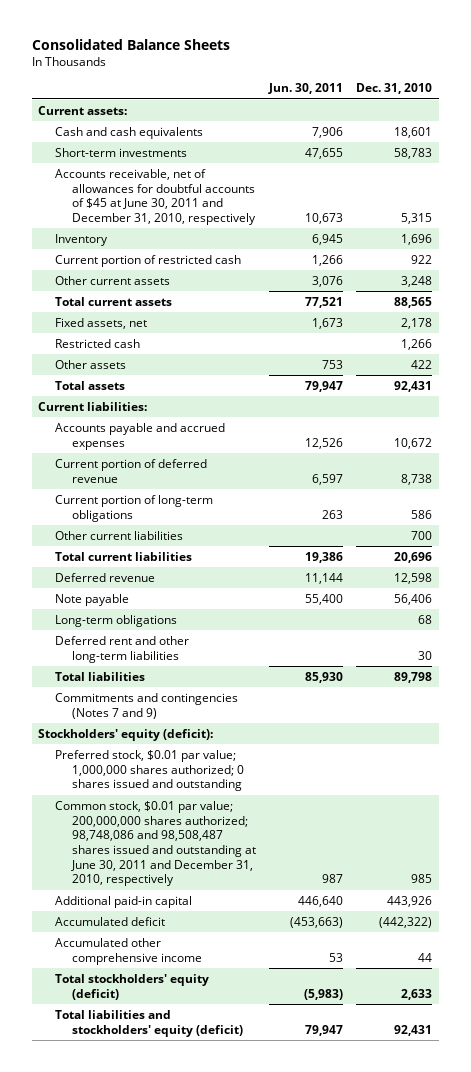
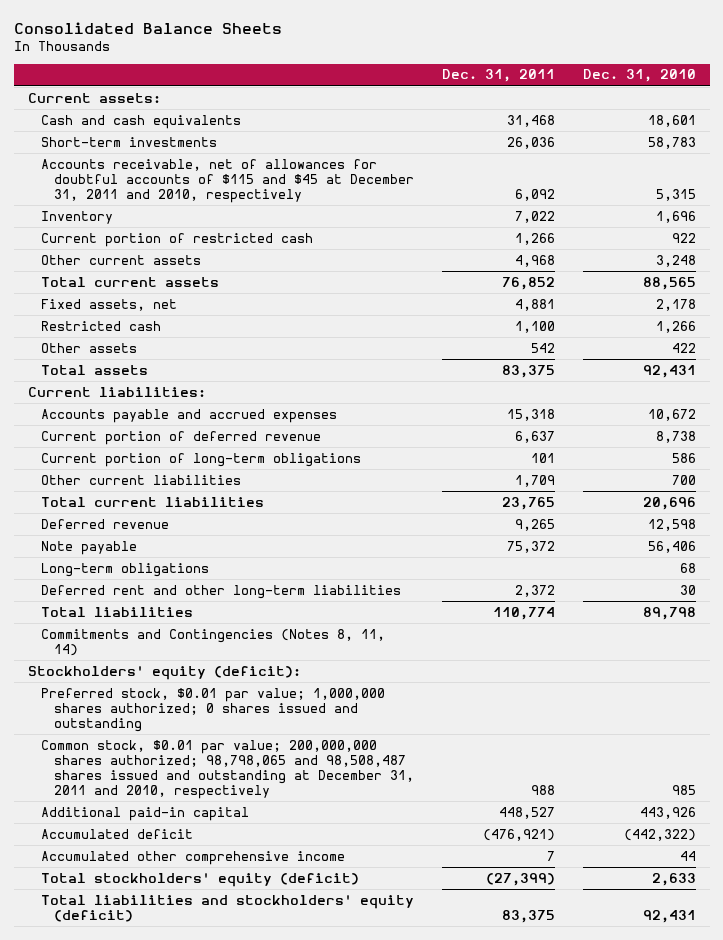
- | Jun. 30, 2011 | Dec. 31, 2010
+ | Dec. 31, 2011 | Dec. 31, 2010
- Accounts receivable, net of allowances for doubtful accounts of $45 at June 30, 2011 and December 31, 2010, respectively | 10,673 | 5,315
+ Accounts receivable, net of allowances for doubtful accounts of $115 and $45 at December 31, 2011 and 2010, respectively | 6,092 | 5,315
- Commitments and contingencies (Notes 7 and 9)
+ Commitments and Contingencies (Notes 8, 11, 14)
- Common stock, $0.01 par value; 200,000,000 shares authorized; 98,748,086 and 98,508,487 shares issued and outstanding at June 30, 2011 and December 31, 2010, respectively | 987 | 985
+ Common stock, $0.01 par value; 200,000,000 shares authorized; 98,798,065 and 98,508,487 shares issued and outstanding at December 31, 2011 and 2010, respectively | 988 | 985

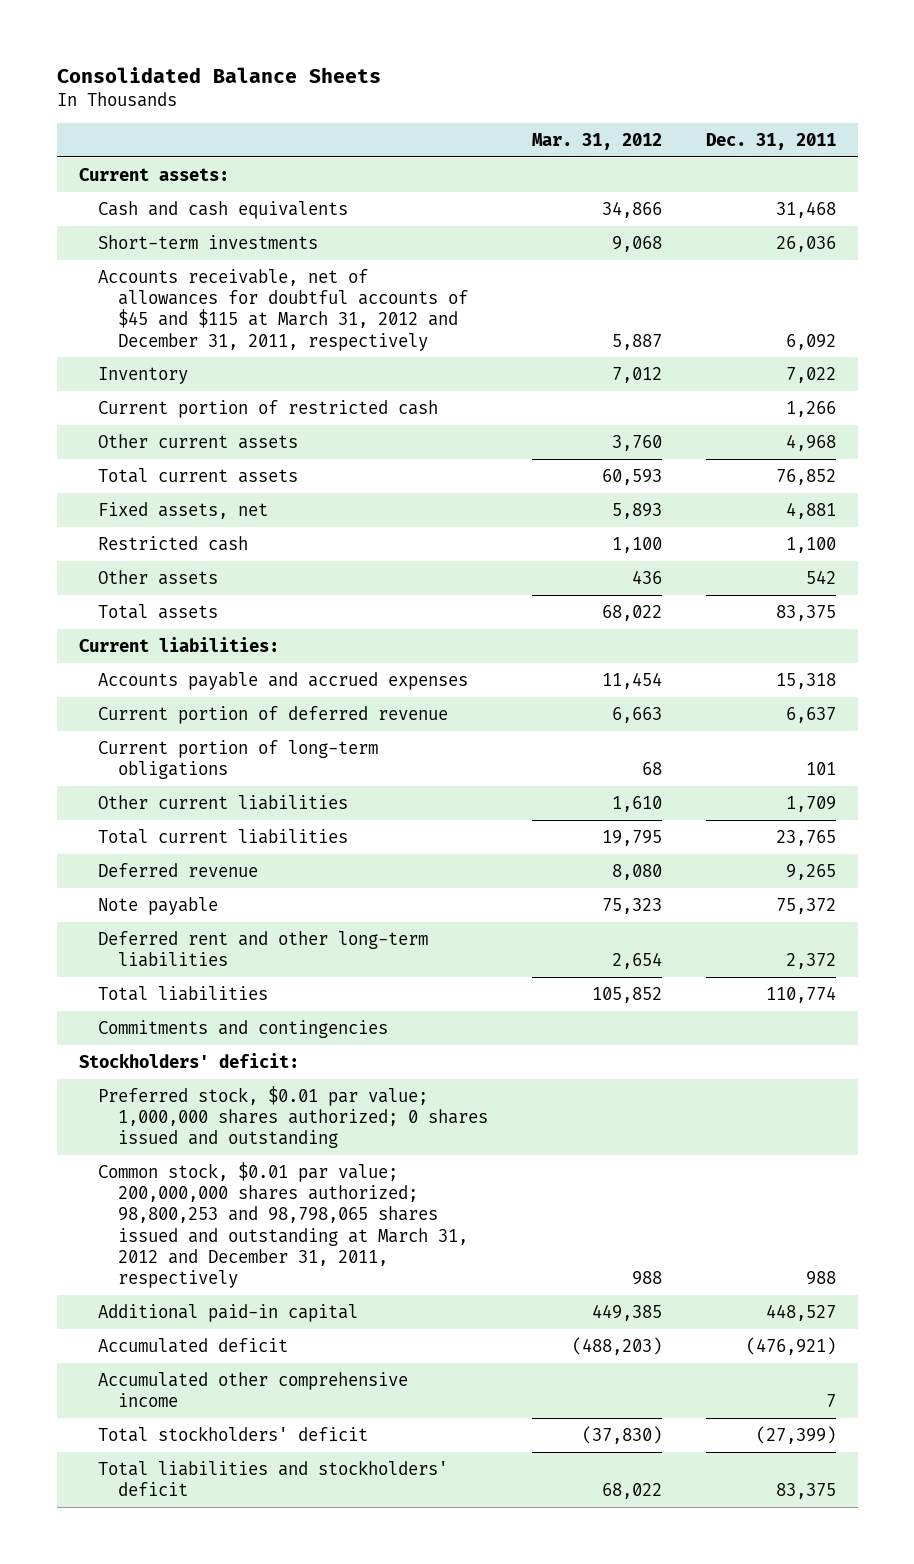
- | Dec. 31, 2011 | Dec. 31, 2010
+ | Mar. 31, 2012 | Dec. 31, 2011
- Accounts receivable, net of allowances for doubtful accounts of $115 and $45 at December 31, 2011 and 2010, respectively | 6,092 | 5,315
+ Accounts receivable, net of allowances for doubtful accounts of $45 and $115 at March 31, 2012 and December 31, 2011, respectively | 5,887 | 6,092
- Long-term obligations | | 68
- Commitments and Contingencies (Notes 8, 11, 14)
- Stockholders' equity (deficit):
+ Commitments and contingencies
+ Stockholders' deficit:
- Common stock, $0.01 par value; 200,000,000 shares authorized; 98,798,065 and 98,508,487 shares issued and outstanding at December 31, 2011 and 2010, respectively | 988 | 985
+ Common stock, $0.01 par value; 200,000,000 shares authorized; 98,800,253 and 98,798,065 shares issued and outstanding at March 31, 2012 and December 31, 2011, respectively | 988 | 988
- Total stockholders' equity (deficit) | (27,399) | 2,633
- Total liabilities and stockholders' equity (deficit) | 83,375 | 92,431
+ Total stockholders' deficit | (37,830) | (27,399)
+ Total liabilities and stockholders' deficit | 68,022 | 83,375

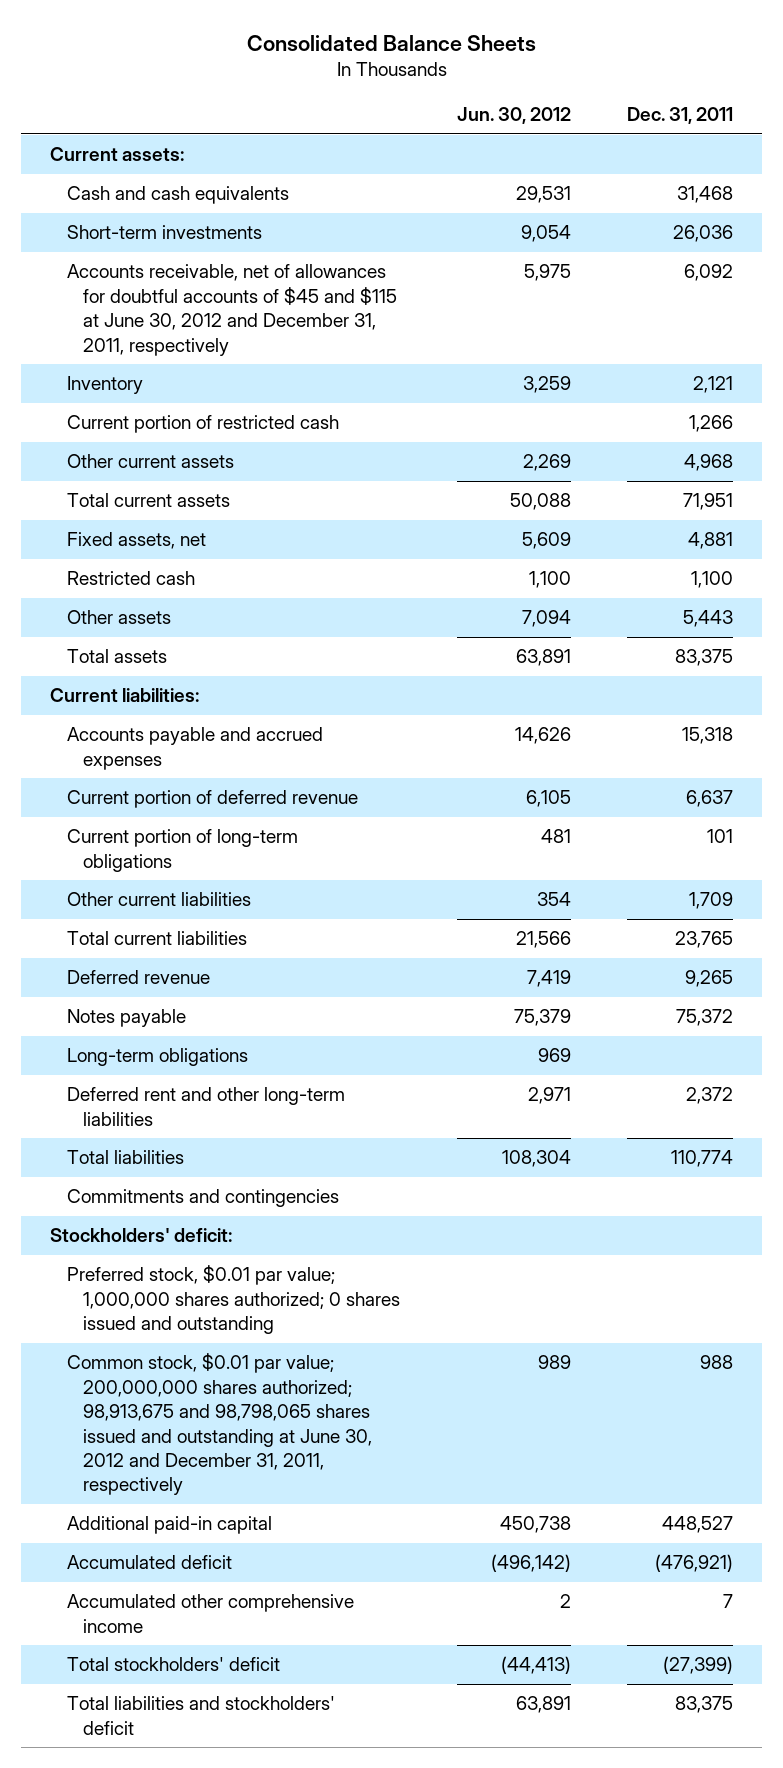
- | Mar. 31, 2012 | Dec. 31, 2011
+ | Jun. 30, 2012 | Dec. 31, 2011
- Accounts receivable, net of allowances for doubtful accounts of $45 and $115 at March 31, 2012 and December 31, 2011, respectively | 5,887 | 6,092
- Inventory | 7,012 | 7,022
+ Accounts receivable, net of allowances for doubtful accounts of $45 and $115 at June 30, 2012 and December 31, 2011, respectively | 5,975 | 6,092
+ Inventory | 3,259 | 2,121
- Total current assets | 60,593 | 76,852
+ Total current assets | 50,088 | 71,951
- Other assets | 436 | 542
+ Other assets | 7,094 | 5,443
- Note payable | 75,323 | 75,372
+ Notes payable | 75,379 | 75,372
+ Long-term obligations | 969 |
- Common stock, $0.01 par value; 200,000,000 shares authorized; 98,800,253 and 98,798,065 shares issued and outstanding at March 31, 2012 and December 31, 2011, respectively | 988 | 988
+ Common stock, $0.01 par value; 200,000,000 shares authorized; 98,913,675 and 98,798,065 shares issued and outstanding at June 30, 2012 and December 31, 2011, respectively | 989 | 988

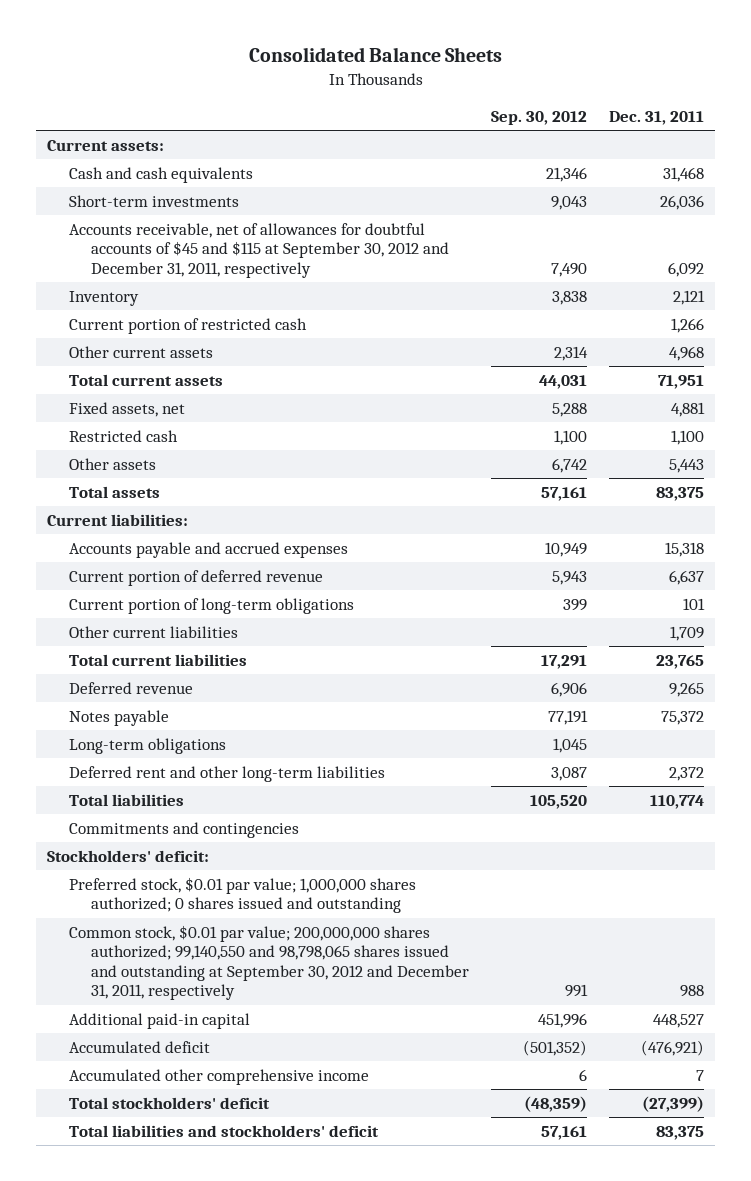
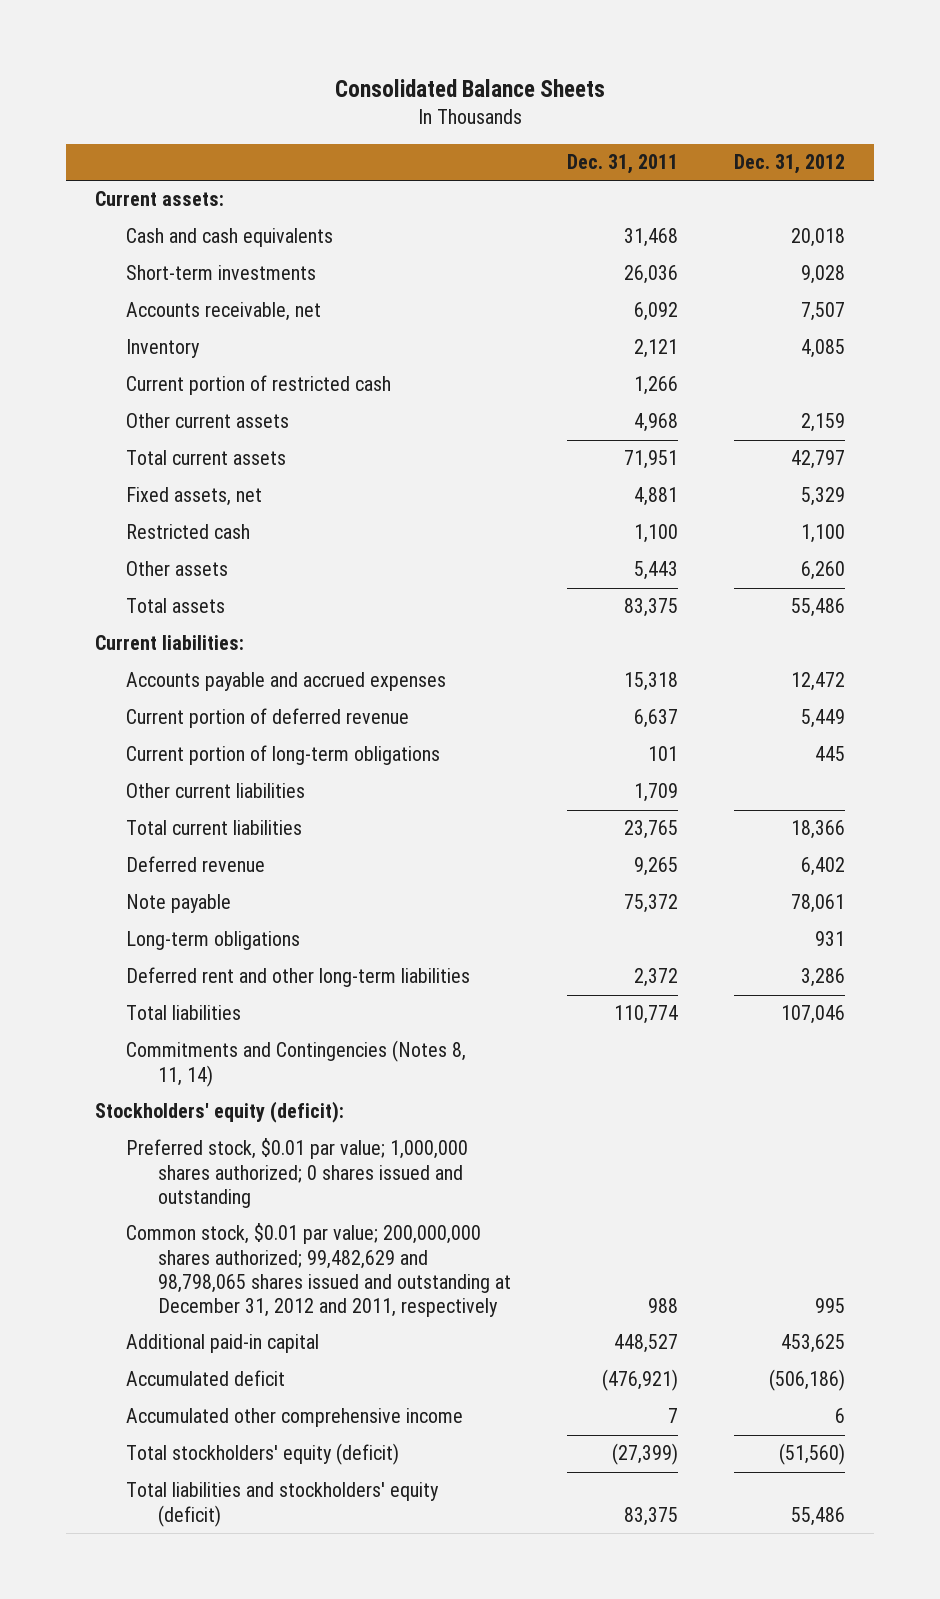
- | Sep. 30, 2012 | Dec. 31, 2011
+ | Dec. 31, 2011 | Dec. 31, 2012
- Accounts receivable, net of allowances for doubtful accounts of $45 and $115 at September 30, 2012 and December 31, 2011, respectively | 7,490 | 6,092
+ Accounts receivable, net | 6,092 | 7,507
- Notes payable | 77,191 | 75,372
+ Note payable | 75,372 | 78,061
- Commitments and contingencies
- Stockholders' deficit:
+ Commitments and Contingencies (Notes 8, 11, 14)
+ Stockholders' equity (deficit):
- Common stock, $0.01 par value; 200,000,000 shares authorized; 99,140,550 and 98,798,065 shares issued and outstanding at September 30, 2012 and December 31, 2011, respectively | 991 | 988
+ Common stock, $0.01 par value; 200,000,000 shares authorized; 99,482,629 and 98,798,065 shares issued and outstanding at December 31, 2012 and 2011, respectively | 988 | 995
- Total stockholders' deficit | (48,359) | (27,399)
- Total liabilities and stockholders' deficit | 57,161 | 83,375
+ Total stockholders' equity (deficit) | (27,399) | (51,560)
+ Total liabilities and stockholders' equity (deficit) | 83,375 | 55,486

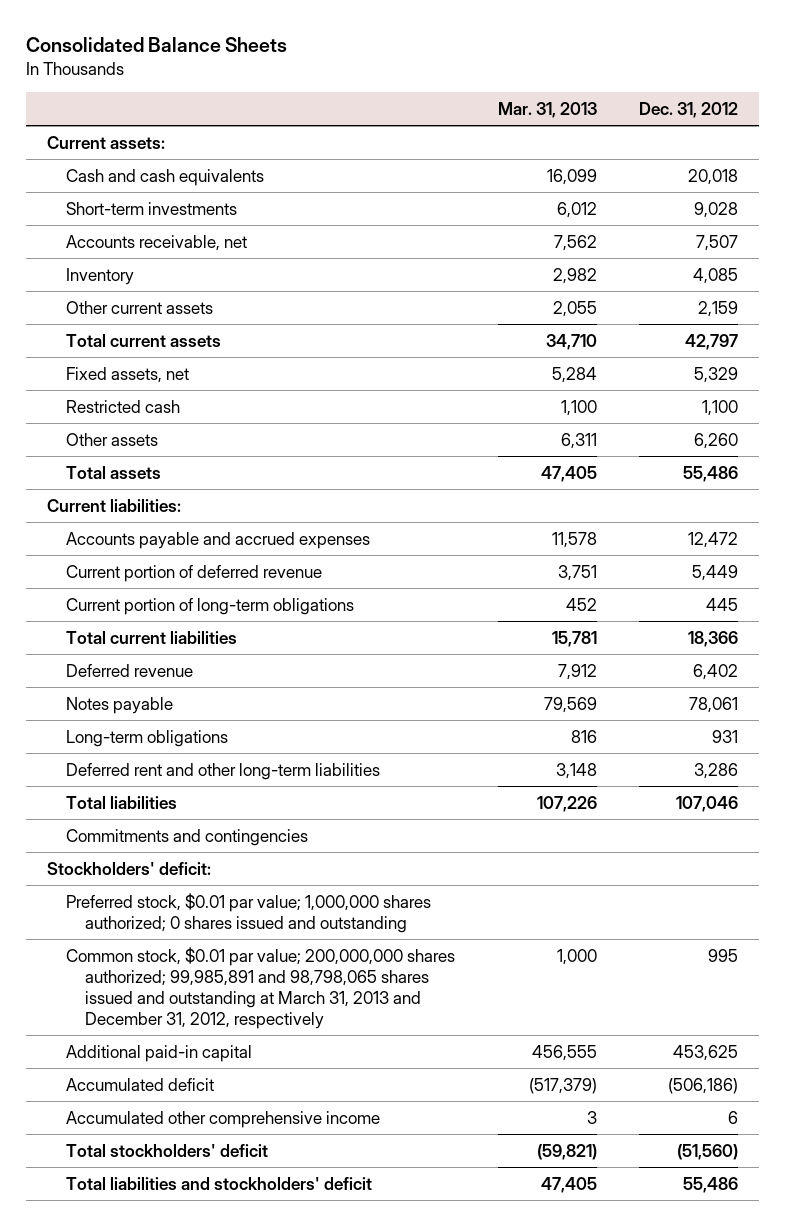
- | Dec. 31, 2011 | Dec. 31, 2012
+ | Mar. 31, 2013 | Dec. 31, 2012
- Current portion of restricted cash | 1,266 |
- Other current liabilities | 1,709 |
- Note payable | 75,372 | 78,061
+ Notes payable | 79,569 | 78,061
- Commitments and Contingencies (Notes 8, 11, 14)
- Stockholders' equity (deficit):
+ Commitments and contingencies
+ Stockholders' deficit:
- Common stock, $0.01 par value; 200,000,000 shares authorized; 99,482,629 and 98,798,065 shares issued and outstanding at December 31, 2012 and 2011, respectively | 988 | 995
+ Common stock, $0.01 par value; 200,000,000 shares authorized; 99,985,891 and 98,798,065 shares issued and outstanding at March 31, 2013 and December 31, 2012, respectively | 1,000 | 995
- Total stockholders' equity (deficit) | (27,399) | (51,560)
- Total liabilities and stockholders' equity (deficit) | 83,375 | 55,486
+ Total stockholders' deficit | (59,821) | (51,560)
+ Total liabilities and stockholders' deficit | 47,405 | 55,486

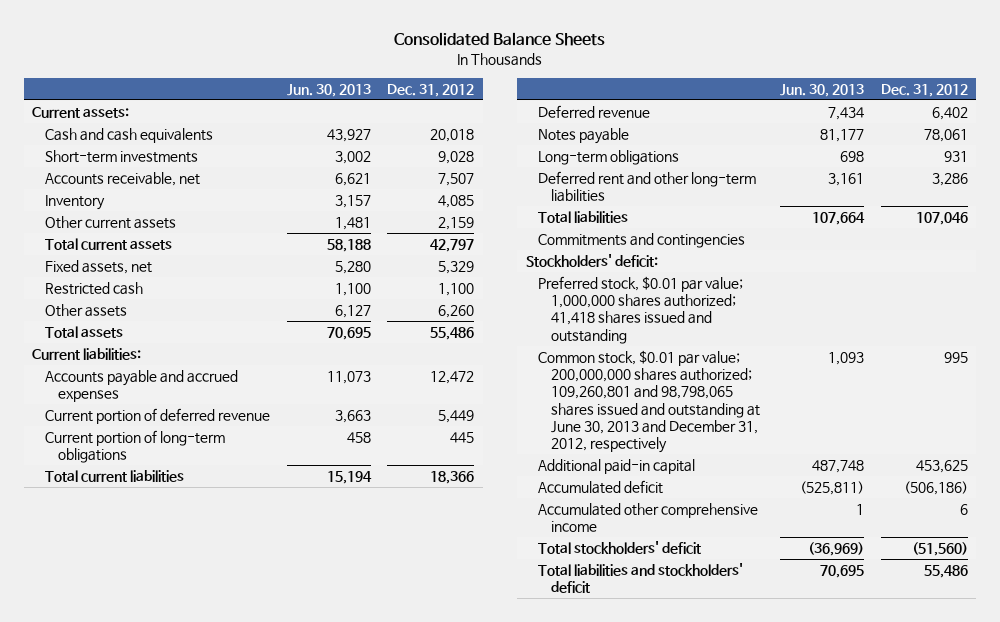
- | Mar. 31, 2013 | Dec. 31, 2012
+ | Jun. 30, 2013 | Dec. 31, 2012
- Preferred stock, $0.01 par value; 1,000,000 shares authorized; 0 shares issued and outstanding
- Common stock, $0.01 par value; 200,000,000 shares authorized; 99,985,891 and 98,798,065 shares issued and outstanding at March 31, 2013 and December 31, 2012, respectively | 1,000 | 995
+ Preferred stock, $0.01 par value; 1,000,000 shares authorized; 41,418 shares issued and outstanding
+ Common stock, $0.01 par value; 200,000,000 shares authorized; 109,260,801 and 98,798,065 shares issued and outstanding at June 30, 2013 and December 31, 2012, respectively | 1,093 | 995

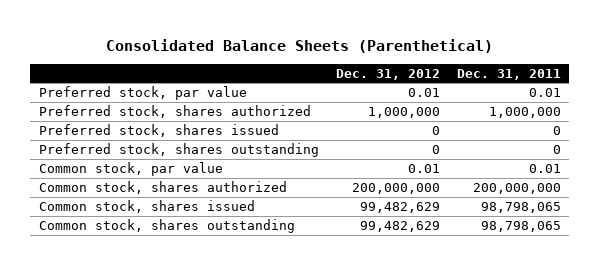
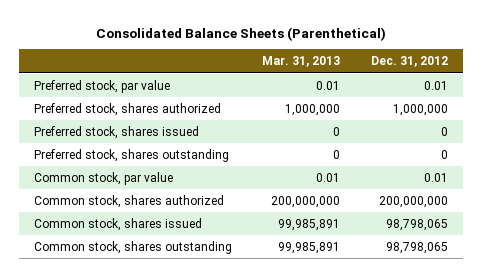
- | Dec. 31, 2012 | Dec. 31, 2011
+ | Mar. 31, 2013 | Dec. 31, 2012
- Common stock, shares issued | 99,482,629 | 98,798,065
- Common stock, shares outstanding | 99,482,629 | 98,798,065
+ Common stock, shares issued | 99,985,891 | 98,798,065
+ Common stock, shares outstanding | 99,985,891 | 98,798,065

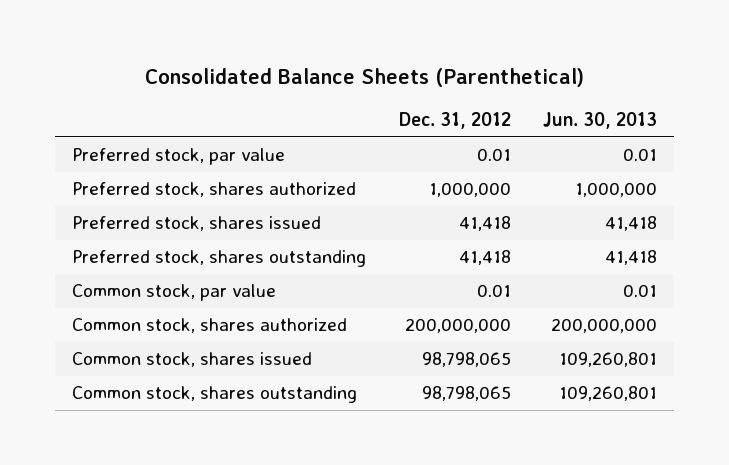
- | Mar. 31, 2013 | Dec. 31, 2012
+ | Dec. 31, 2012 | Jun. 30, 2013
- Preferred stock, shares issued | 0 | 0
- Preferred stock, shares outstanding | 0 | 0
+ Preferred stock, shares issued | 41,418 | 41,418
+ Preferred stock, shares outstanding | 41,418 | 41,418

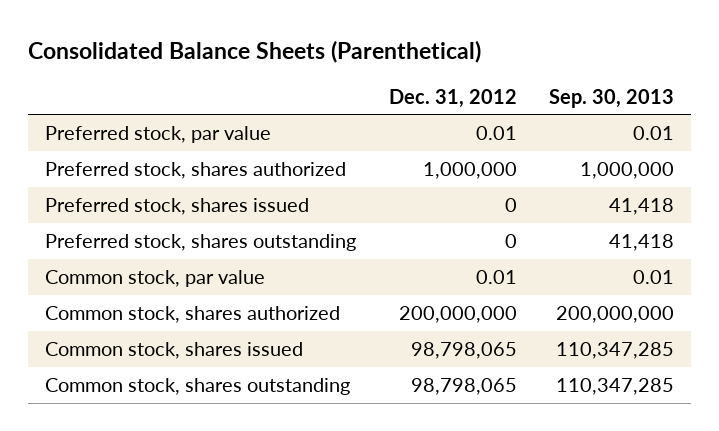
- | Dec. 31, 2012 | Jun. 30, 2013
+ | Dec. 31, 2012 | Sep. 30, 2013
- Preferred stock, shares issued | 41,418 | 41,418
- Preferred stock, shares outstanding | 41,418 | 41,418
+ Preferred stock, shares issued | 0 | 41,418
+ Preferred stock, shares outstanding | 0 | 41,418

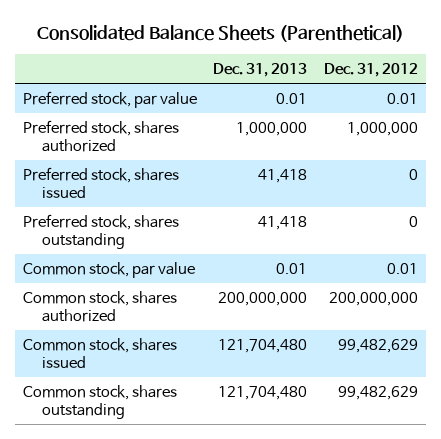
- | Dec. 31, 2012 | Sep. 30, 2013
+ | Dec. 31, 2013 | Dec. 31, 2012
- Common stock, shares issued | 98,798,065 | 110,347,285
- Common stock, shares outstanding | 98,798,065 | 110,347,285
+ Common stock, shares issued | 121,704,480 | 99,482,629
+ Common stock, shares outstanding | 121,704,480 | 99,482,629

